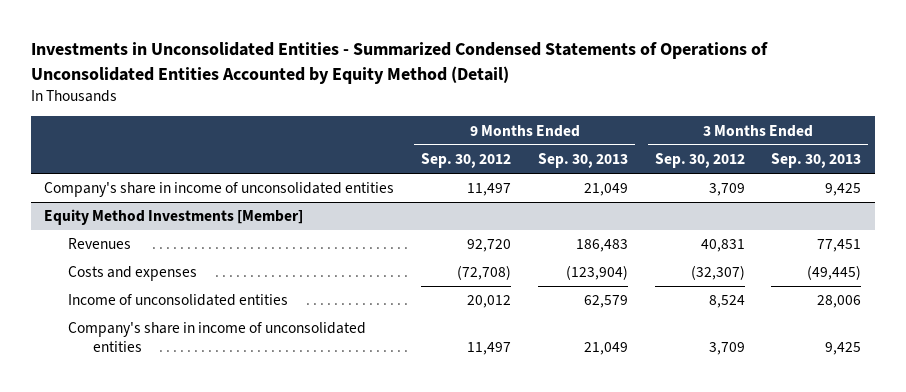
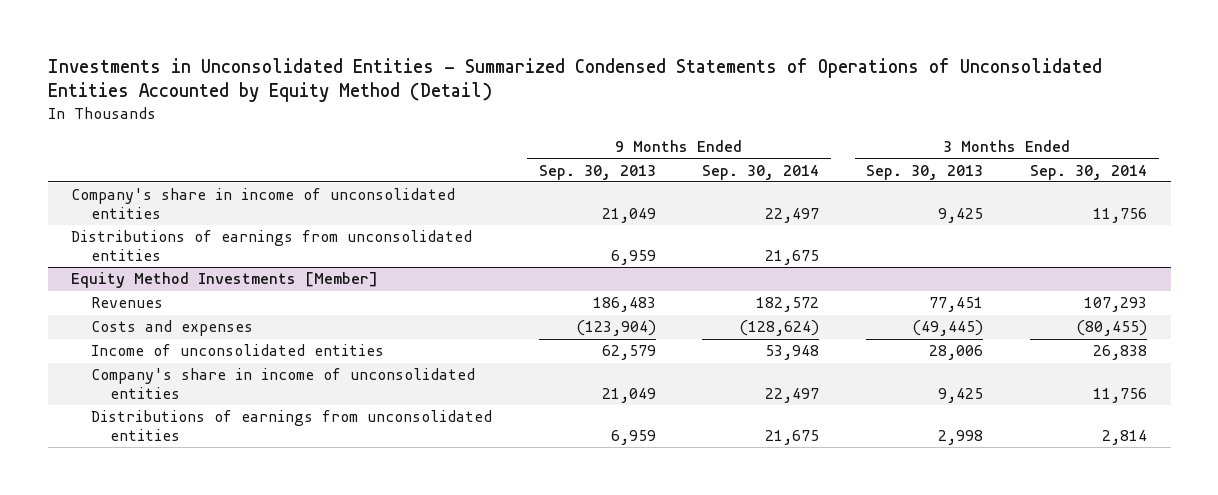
- | 9 Months Ended Sep. 30, 2012 | 9 Months Ended Sep. 30, 2013 | 3 Months Ended Sep. 30, 2012 | 3 Months Ended Sep. 30, 2013
+ | 9 Months Ended Sep. 30, 2013 | 9 Months Ended Sep. 30, 2014 | 3 Months Ended Sep. 30, 2013 | 3 Months Ended Sep. 30, 2014
+ Distributions of earnings from unconsolidated entities | 6,959 | 21,675 | |
@ Equity Method Investments [Member]
+ Distributions of earnings from unconsolidated entities | 6,959 | 21,675 | 2,998 | 2,814

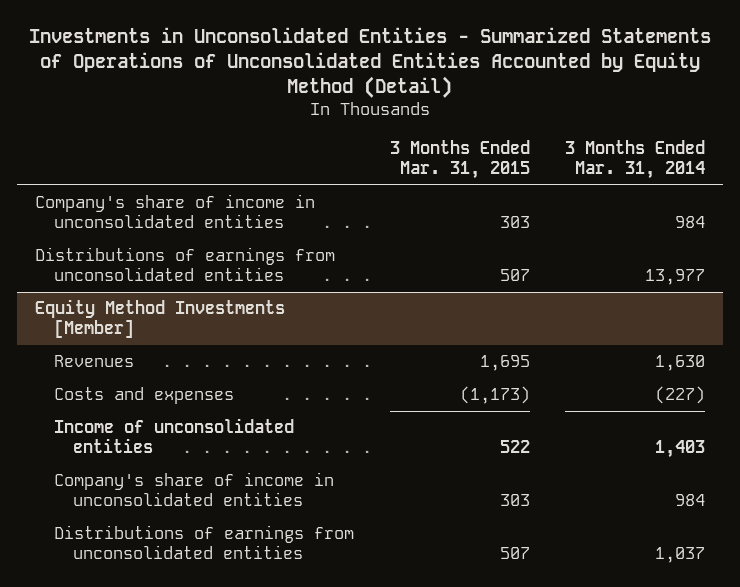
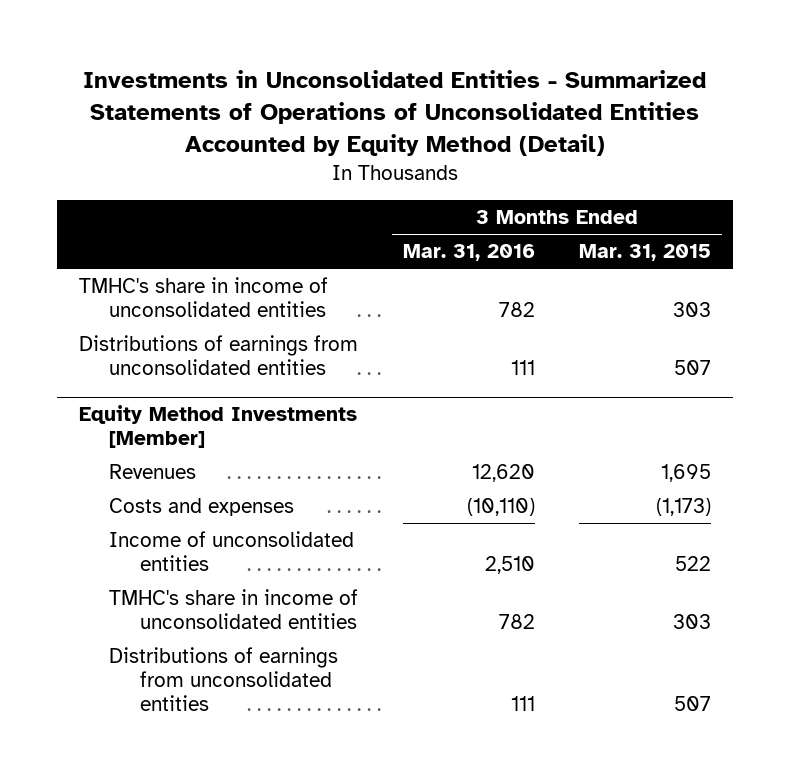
- | 3 Months Ended Mar. 31, 2015 | 3 Months Ended Mar. 31, 2014
+ | 3 Months Ended Mar. 31, 2016 | 3 Months Ended Mar. 31, 2015
- Company's share of income in unconsolidated entities | 303 | 984
+ TMHC's share in income of unconsolidated entities | 782 | 303
@ Equity Method Investments [Member]
- Company's share of income in unconsolidated entities | 303 | 984
+ TMHC's share in income of unconsolidated entities | 782 | 303

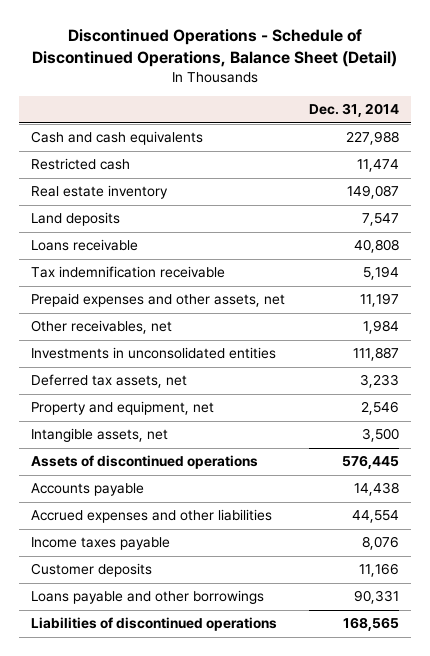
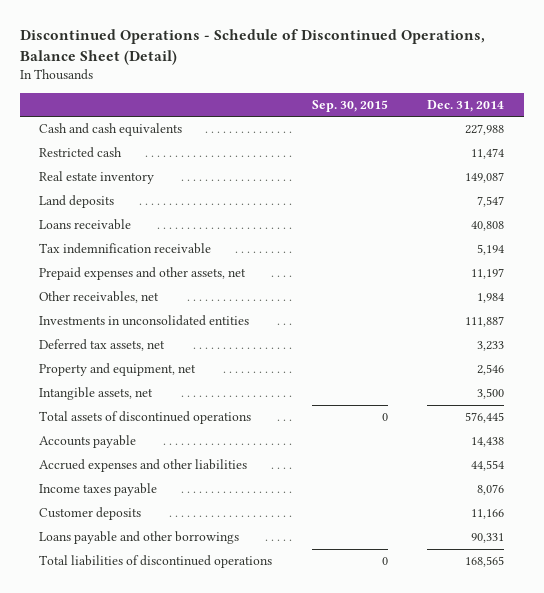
- | Dec. 31, 2014
+ | Sep. 30, 2015 | Dec. 31, 2014
- Assets of discontinued operations | 576,445
+ Total assets of discontinued operations | 0 | 576,445
- Liabilities of discontinued operations | 168,565
+ Total liabilities of discontinued operations | 0 | 168,565

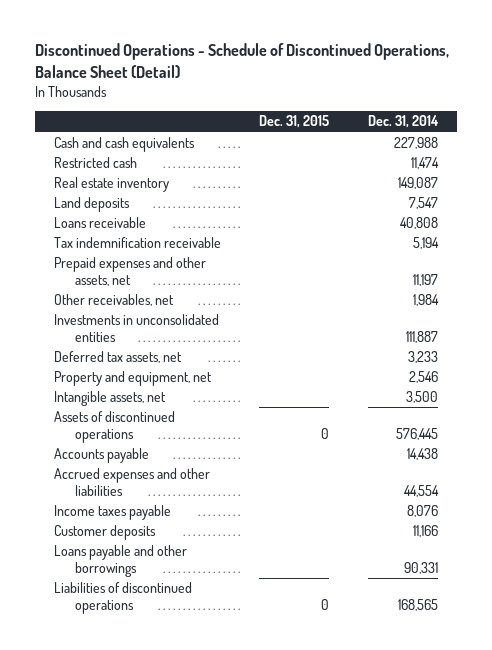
- | Sep. 30, 2015 | Dec. 31, 2014
+ | Dec. 31, 2015 | Dec. 31, 2014
- Total assets of discontinued operations | 0 | 576,445
+ Assets of discontinued operations | 0 | 576,445
- Total liabilities of discontinued operations | 0 | 168,565
+ Liabilities of discontinued operations | 0 | 168,565

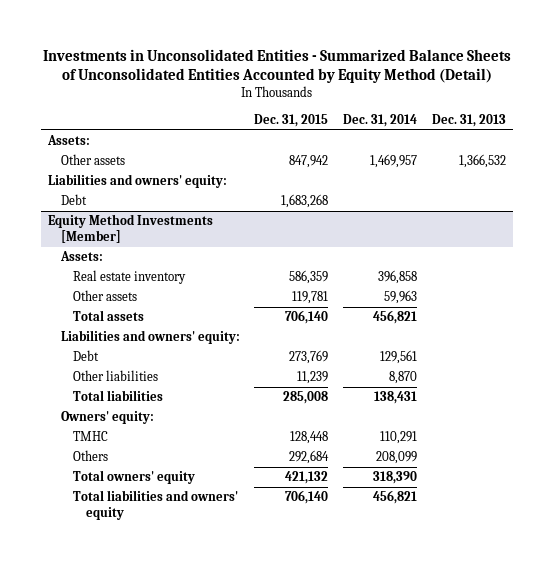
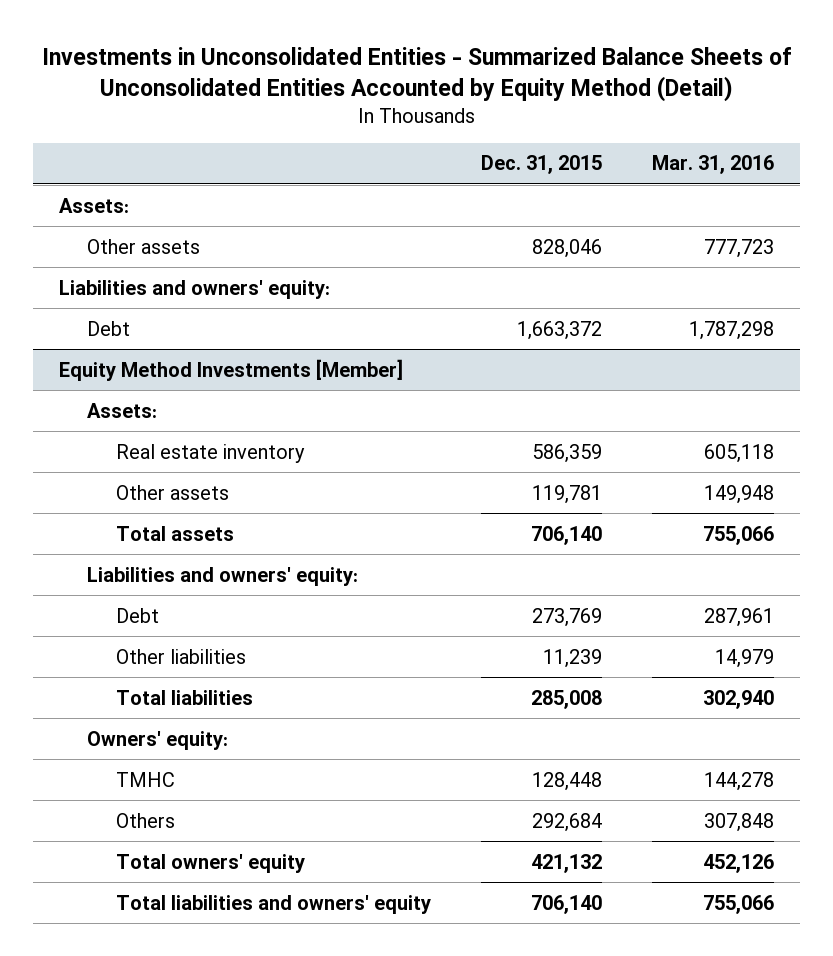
- | Dec. 31, 2015 | Dec. 31, 2014 | Dec. 31, 2013
+ | Dec. 31, 2015 | Mar. 31, 2016
- Other assets | 847,942 | 1,469,957 | 1,366,532
+ Other assets | 828,046 | 777,723
- Debt | 1,683,268 | |
+ Debt | 1,663,372 | 1,787,298

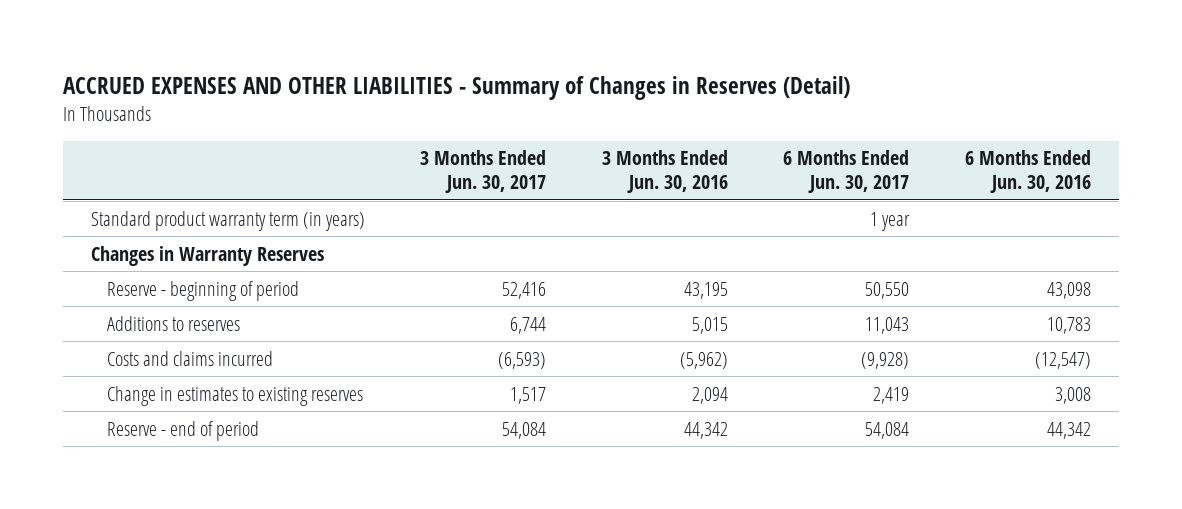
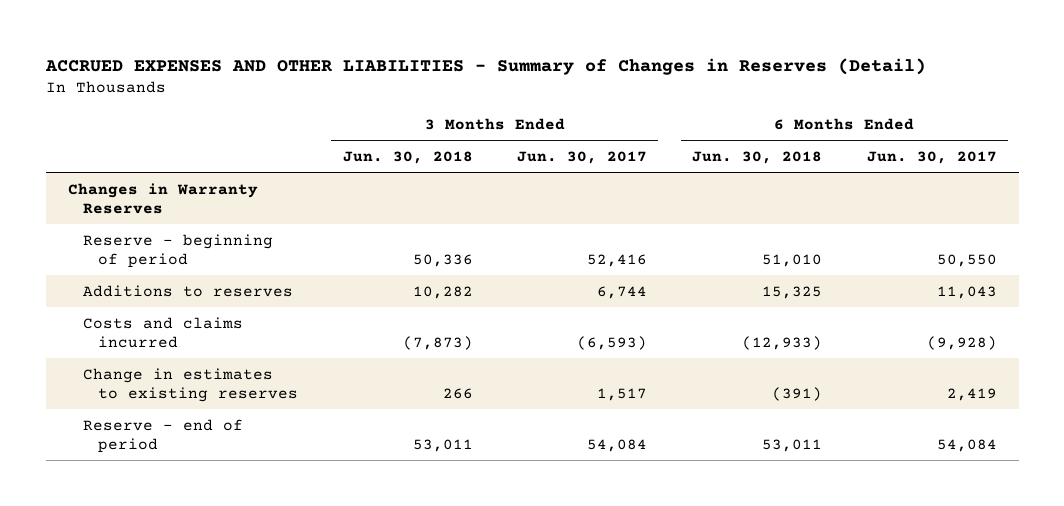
- | 3 Months Ended Jun. 30, 2017 | 3 Months Ended Jun. 30, 2016 | 6 Months Ended Jun. 30, 2017 | 6 Months Ended Jun. 30, 2016
+ | 3 Months Ended Jun. 30, 2018 | 3 Months Ended Jun. 30, 2017 | 6 Months Ended Jun. 30, 2018 | 6 Months Ended Jun. 30, 2017
- Standard product warranty term (in years) | | | 1 year |

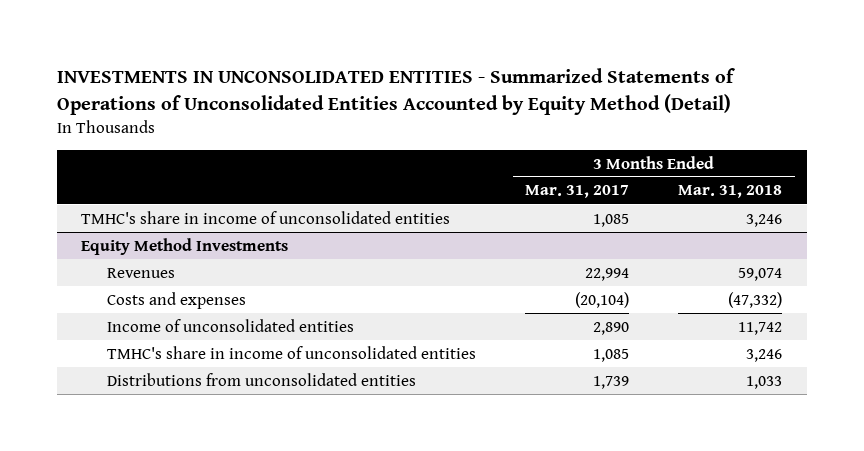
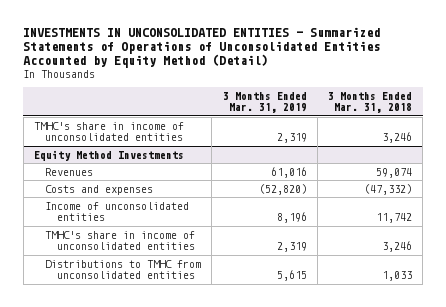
- | 3 Months Ended Mar. 31, 2017 | 3 Months Ended Mar. 31, 2018
+ | 3 Months Ended Mar. 31, 2019 | 3 Months Ended Mar. 31, 2018
@ Equity Method Investments
- Distributions from unconsolidated entities | 1,739 | 1,033
+ Distributions to TMHC from unconsolidated entities | 5,615 | 1,033

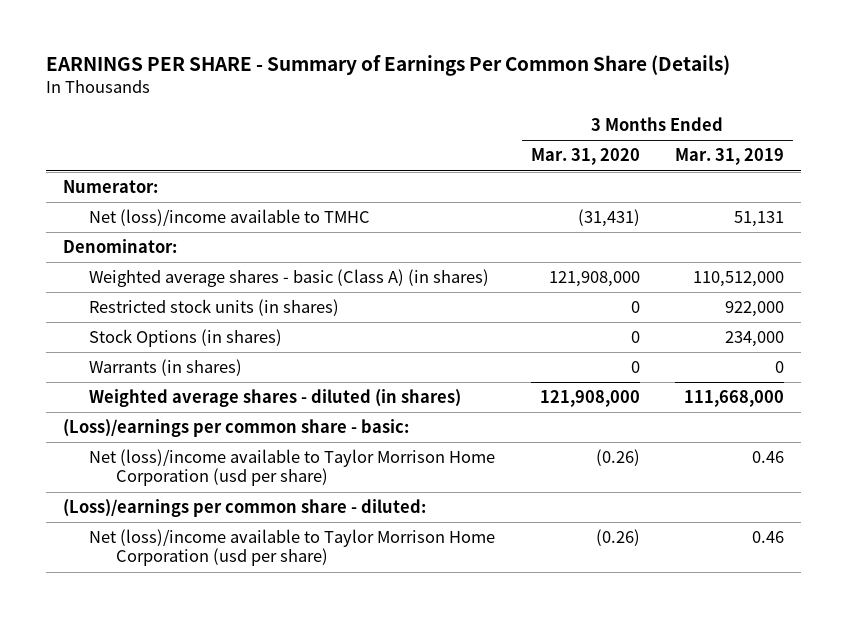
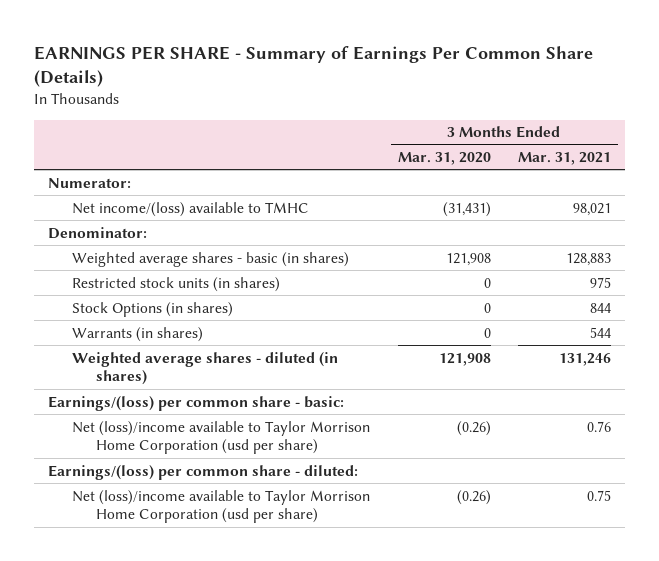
- | 3 Months Ended Mar. 31, 2020 | 3 Months Ended Mar. 31, 2019
+ | 3 Months Ended Mar. 31, 2020 | 3 Months Ended Mar. 31, 2021
- Net (loss)/income available to TMHC | (31,431) | 51,131
+ Net income/(loss) available to TMHC | (31,431) | 98,021
- Weighted average shares - basic (Class A) (in shares) | 121,908,000 | 110,512,000
+ Weighted average shares - basic (in shares) | 121,908 | 128,883
- Weighted average shares - diluted (in shares) | 121,908,000 | 111,668,000
- (Loss)/earnings per common share - basic:
+ Weighted average shares - diluted (in shares) | 121,908 | 131,246
+ Earnings/(loss) per common share - basic:
- (Loss)/earnings per common share - diluted:
+ Earnings/(loss) per common share - diluted:

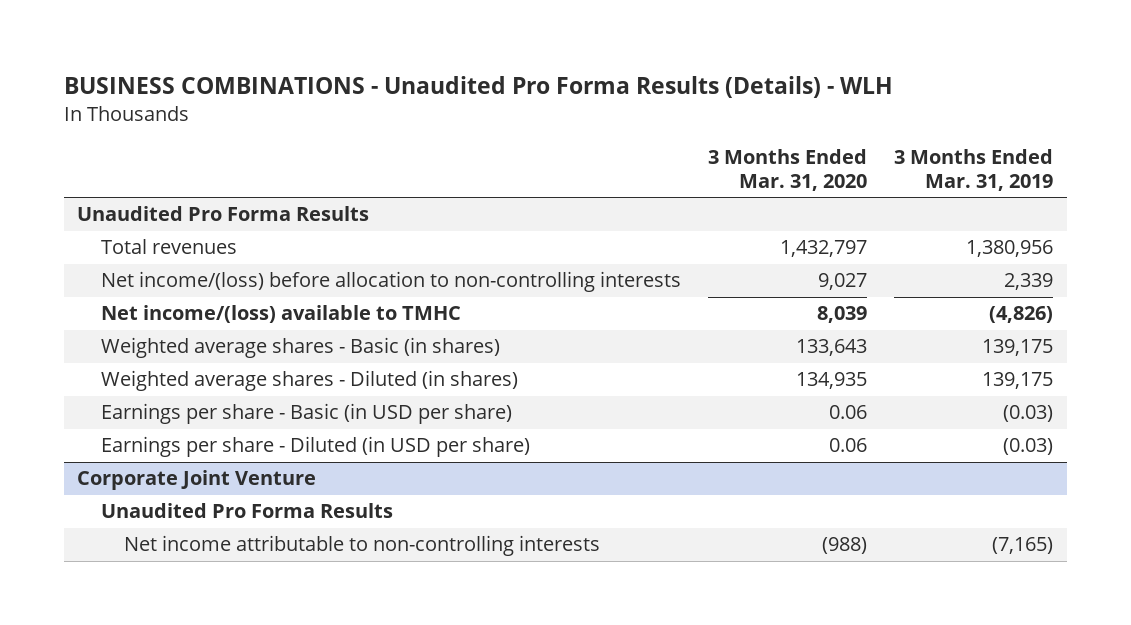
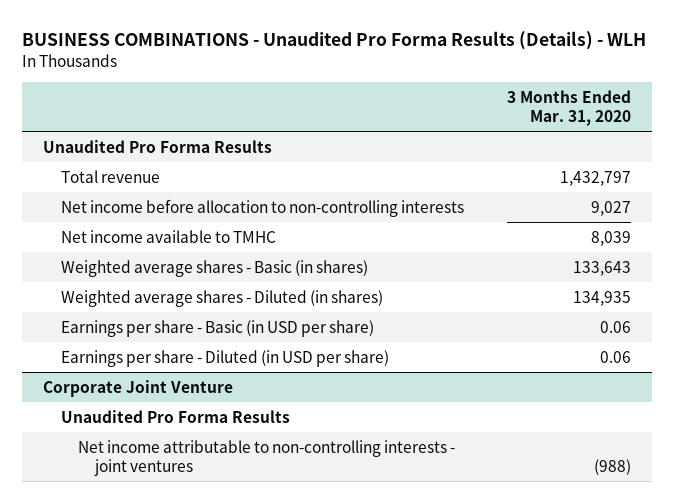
- | 3 Months Ended Mar. 31, 2020 | 3 Months Ended Mar. 31, 2019
+ | 3 Months Ended Mar. 31, 2020
- Total revenues | 1,432,797 | 1,380,956
- Net income/(loss) before allocation to non-controlling interests | 9,027 | 2,339
- Net income/(loss) available to TMHC | 8,039 | (4,826)
+ Total revenue | 1,432,797
+ Net income before allocation to non-controlling interests | 9,027
+ Net income available to TMHC | 8,039
@ Corporate Joint Venture
- Net income attributable to non-controlling interests | (988) | (7,165)
+ Net income attributable to non-controlling interests - joint ventures | (988)

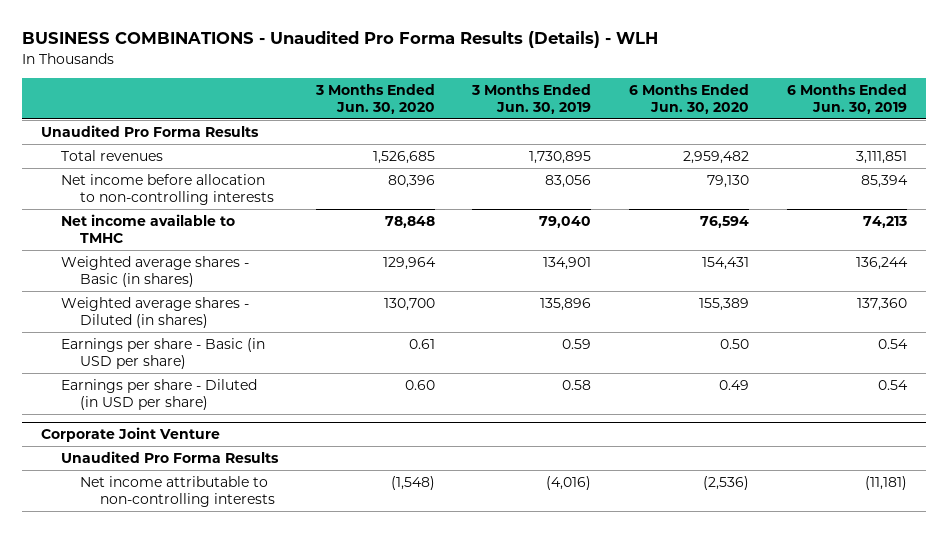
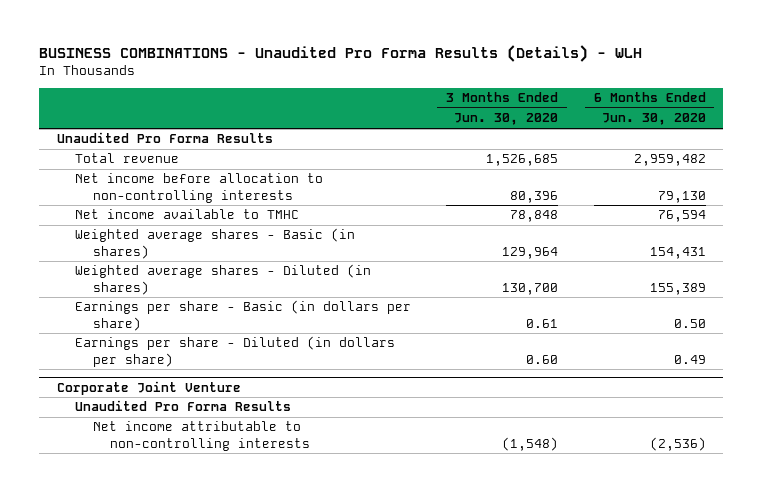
- | 3 Months Ended Jun. 30, 2020 | 3 Months Ended Jun. 30, 2019 | 6 Months Ended Jun. 30, 2020 | 6 Months Ended Jun. 30, 2019
+ | 3 Months Ended Jun. 30, 2020 | 6 Months Ended Jun. 30, 2020
- Total revenues | 1,526,685 | 1,730,895 | 2,959,482 | 3,111,851
+ Total revenue | 1,526,685 | 2,959,482
- Earnings per share - Basic (in USD per share) | 0.61 | 0.59 | 0.50 | 0.54
- Earnings per share - Diluted (in USD per share) | 0.60 | 0.58 | 0.49 | 0.54
+ Earnings per share - Basic (in dollars per share) | 0.61 | 0.50
+ Earnings per share - Diluted (in dollars per share) | 0.60 | 0.49

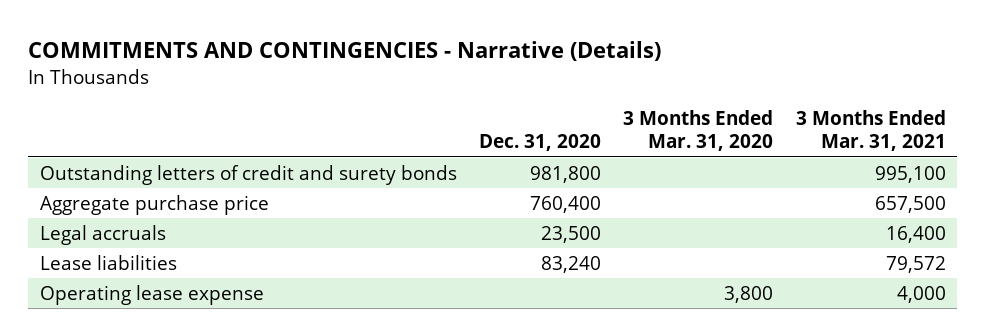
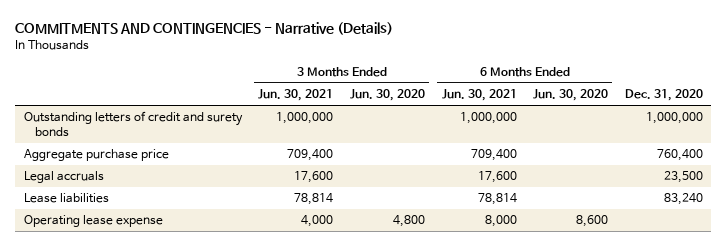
- | Dec. 31, 2020 | 3 Months Ended Mar. 31, 2020 | 3 Months Ended Mar. 31, 2021
+ | 3 Months Ended Jun. 30, 2021 | 3 Months Ended Jun. 30, 2020 | 6 Months Ended Jun. 30, 2021 | 6 Months Ended Jun. 30, 2020 | Dec. 31, 2020
- Outstanding letters of credit and surety bonds | 981,800 | | 995,100
+ Outstanding letters of credit and surety bonds | 1,000,000 | | 1,000,000 | | 1,000,000

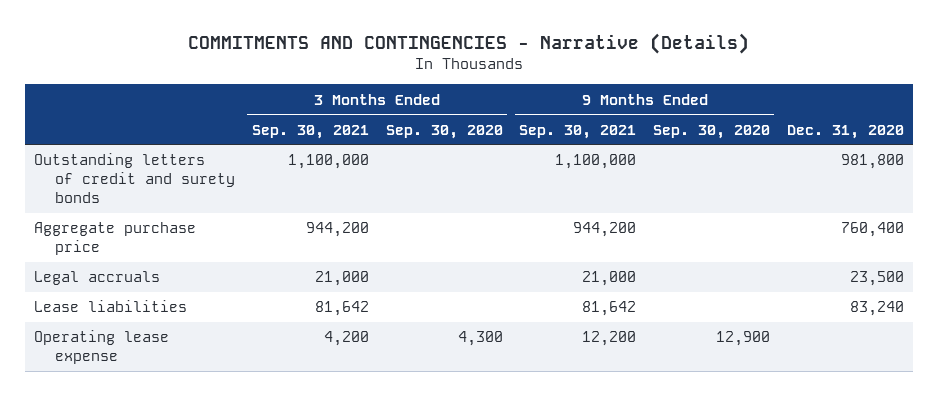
- | 3 Months Ended Jun. 30, 2021 | 3 Months Ended Jun. 30, 2020 | 6 Months Ended Jun. 30, 2021 | 6 Months Ended Jun. 30, 2020 | Dec. 31, 2020
+ | 3 Months Ended Sep. 30, 2021 | 3 Months Ended Sep. 30, 2020 | 9 Months Ended Sep. 30, 2021 | 9 Months Ended Sep. 30, 2020 | Dec. 31, 2020
- Outstanding letters of credit and surety bonds | 1,000,000 | | 1,000,000 | | 1,000,000
+ Outstanding letters of credit and surety bonds | 1,100,000 | | 1,100,000 | | 981,800

